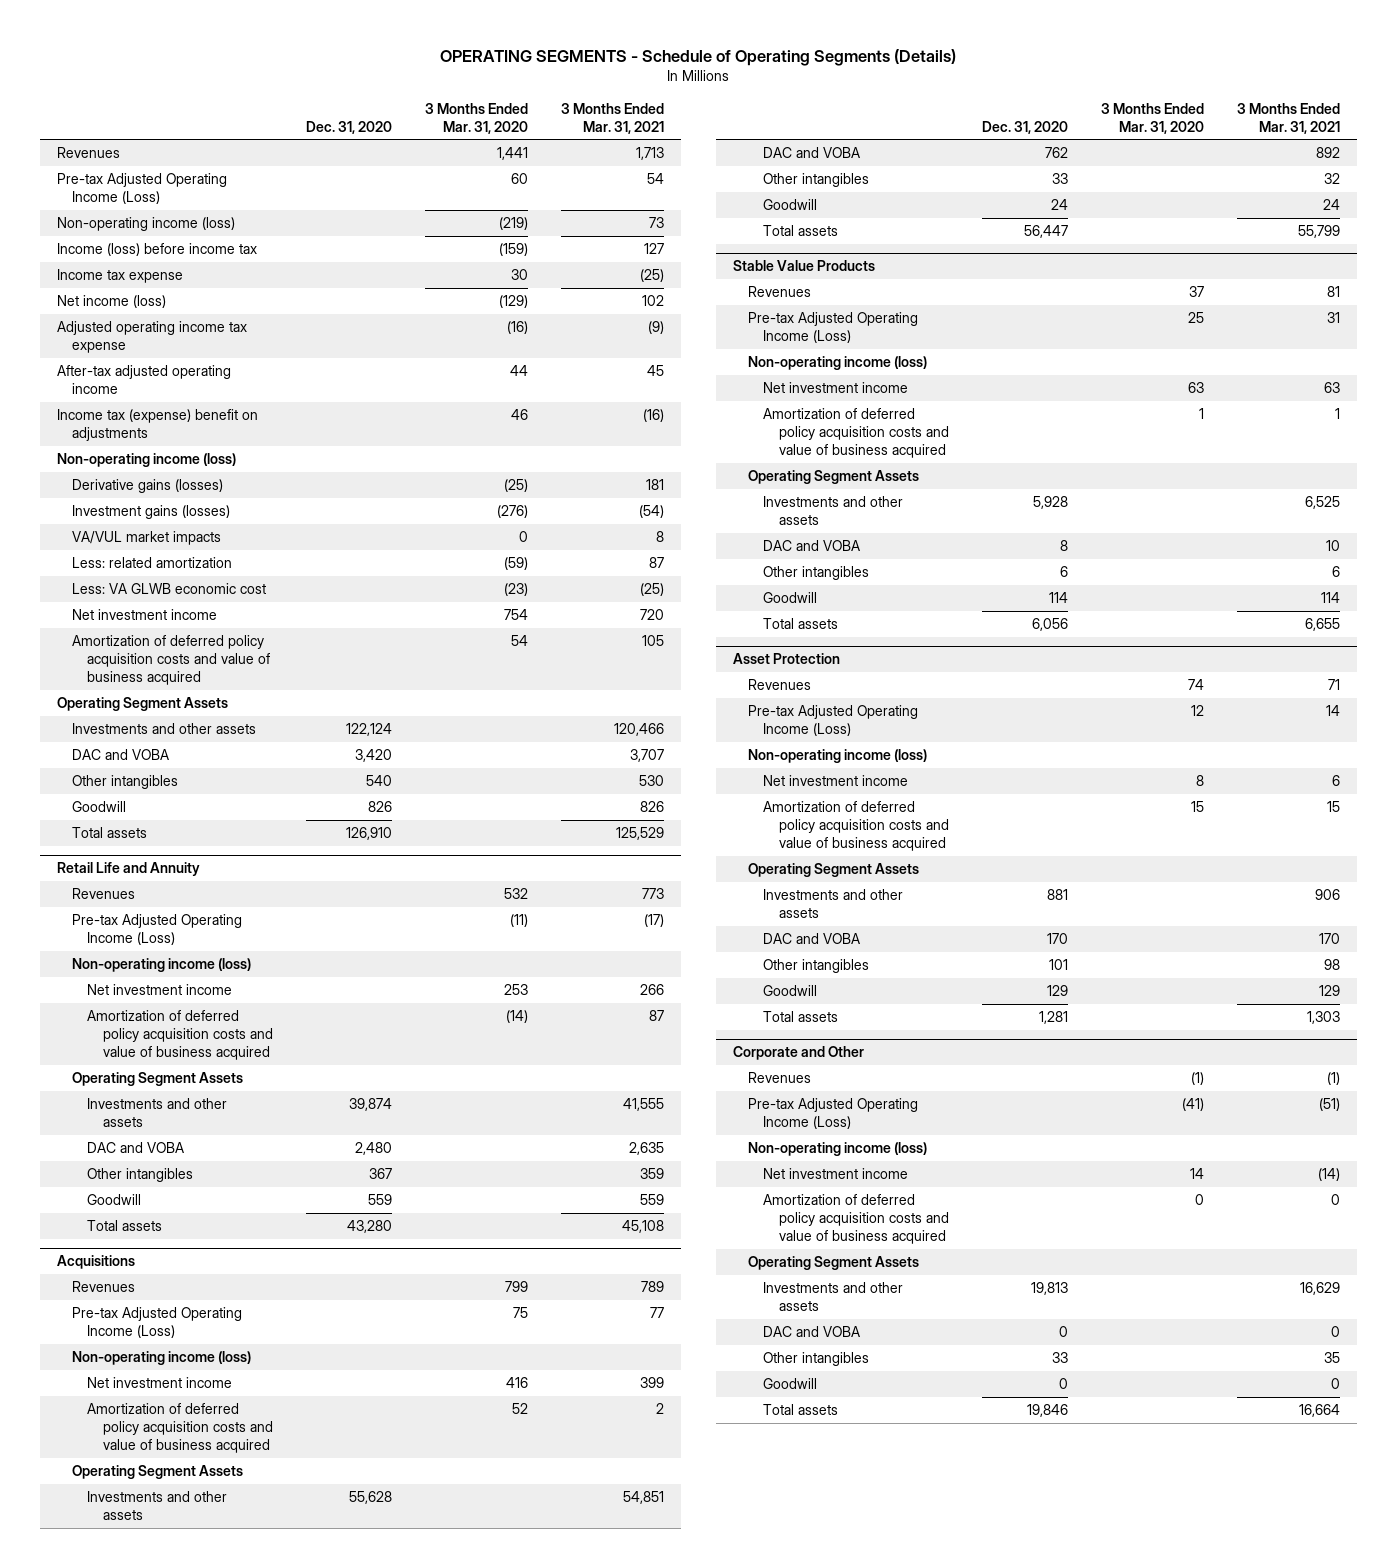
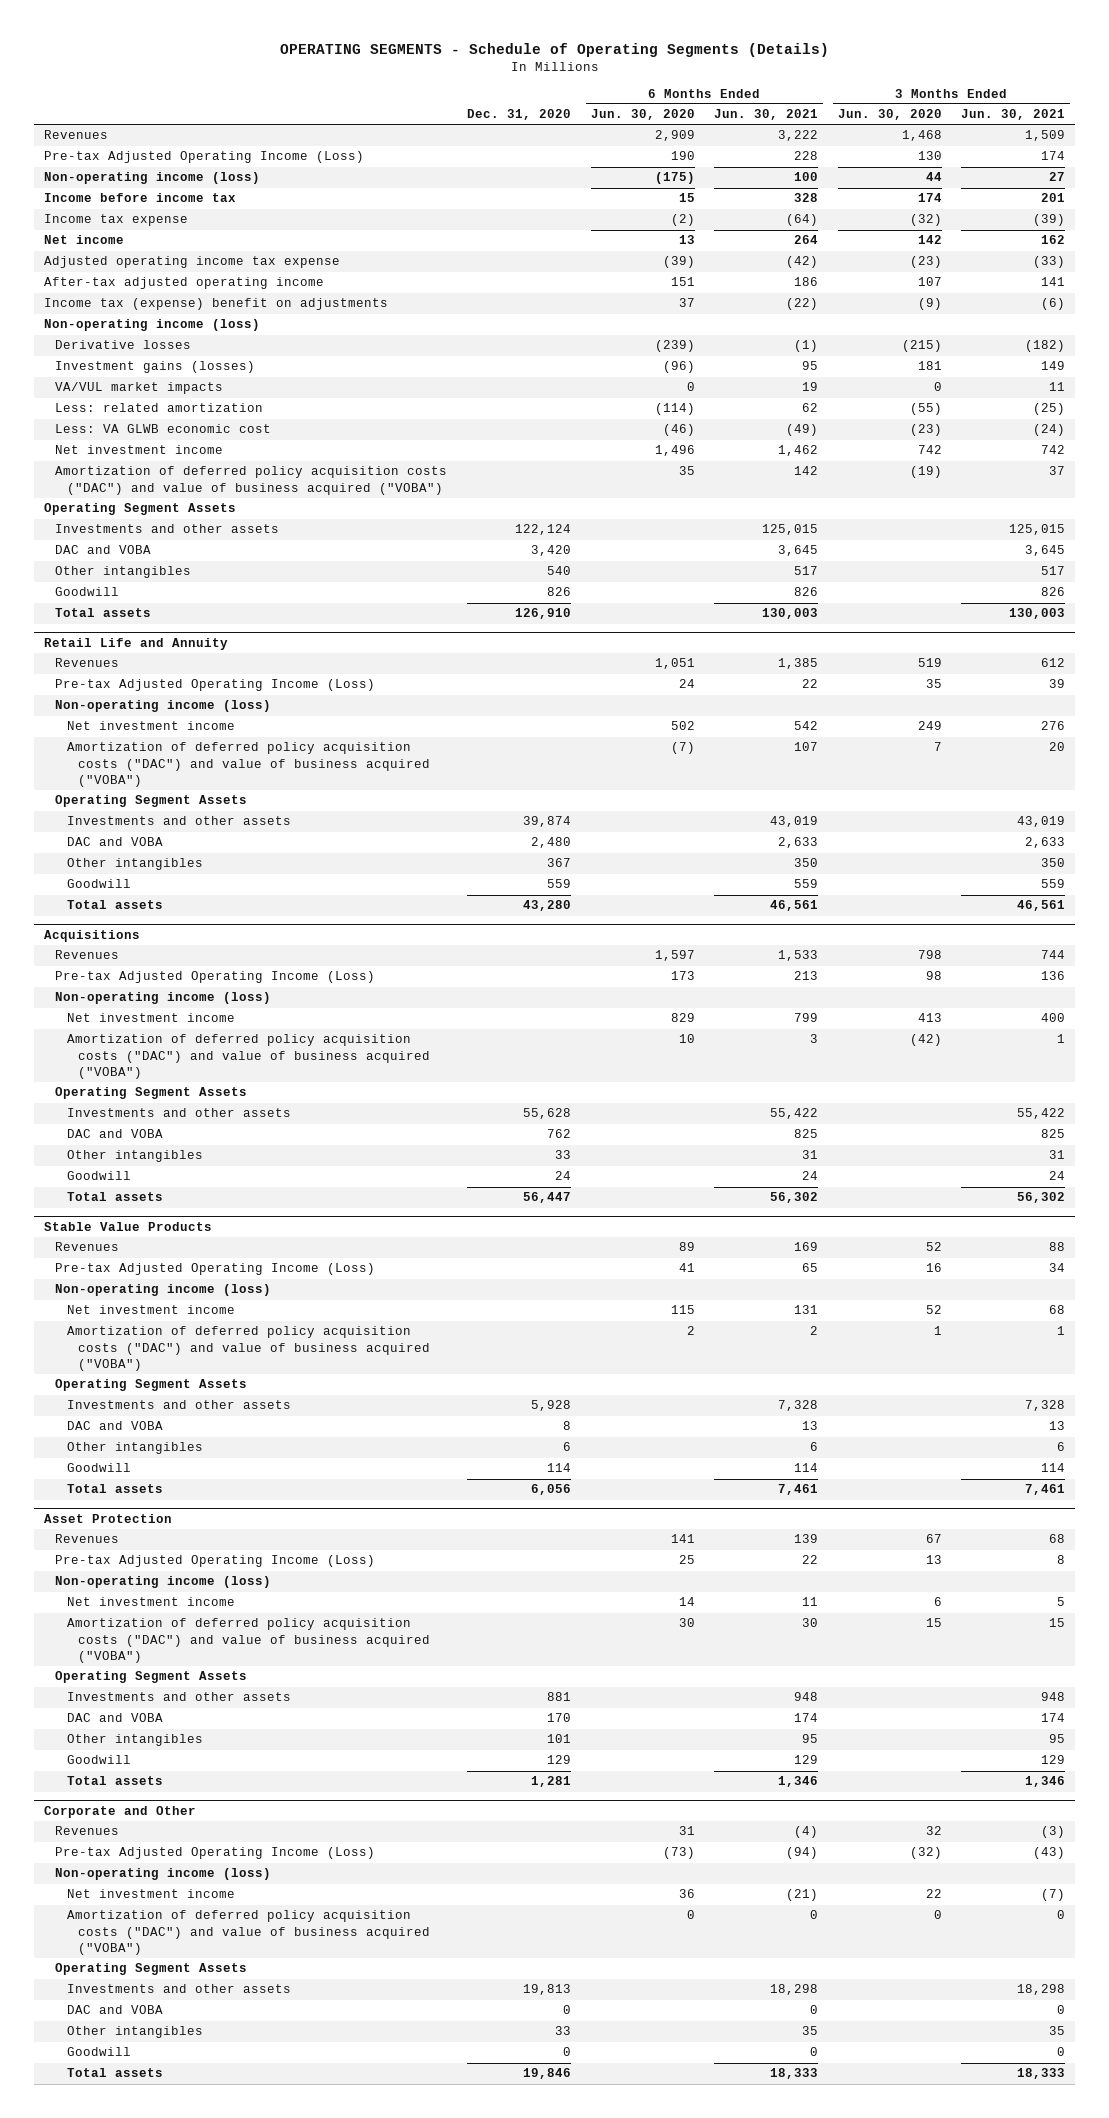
- | Dec. 31, 2020 | 3 Months Ended Mar. 31, 2020 | 3 Months Ended Mar. 31, 2021
+ | Dec. 31, 2020 | 6 Months Ended Jun. 30, 2020 | 6 Months Ended Jun. 30, 2021 | 3 Months Ended Jun. 30, 2020 | 3 Months Ended Jun. 30, 2021
- Income (loss) before income tax | | (159) | 127
+ Income before income tax | | 15 | 328 | 174 | 201
- Net income (loss) | | (129) | 102
+ Net income | | 13 | 264 | 142 | 162
- Derivative gains (losses) | | (25) | 181
+ Derivative losses | | (239) | (1) | (215) | (182)
- Amortization of deferred policy acquisition costs and value of business acquired | | 54 | 105
+ Amortization of deferred policy acquisition costs ("DAC") and value of business acquired ("VOBA") | | 35 | 142 | (19) | 37
@ Retail Life and Annuity
- Amortization of deferred policy acquisition costs and value of business acquired | | (14) | 87
+ Amortization of deferred policy acquisition costs ("DAC") and value of business acquired ("VOBA") | | (7) | 107 | 7 | 20
@ Acquisitions
- Amortization of deferred policy acquisition costs and value of business acquired | | 52 | 2
+ Amortization of deferred policy acquisition costs ("DAC") and value of business acquired ("VOBA") | | 10 | 3 | (42) | 1
@ Stable Value Products
- Amortization of deferred policy acquisition costs and value of business acquired | | 1 | 1
+ Amortization of deferred policy acquisition costs ("DAC") and value of business acquired ("VOBA") | | 2 | 2 | 1 | 1
@ Asset Protection
- Amortization of deferred policy acquisition costs and value of business acquired | | 15 | 15
+ Amortization of deferred policy acquisition costs ("DAC") and value of business acquired ("VOBA") | | 30 | 30 | 15 | 15
@ Corporate and Other
- Amortization of deferred policy acquisition costs and value of business acquired | | 0 | 0
+ Amortization of deferred policy acquisition costs ("DAC") and value of business acquired ("VOBA") | | 0 | 0 | 0 | 0

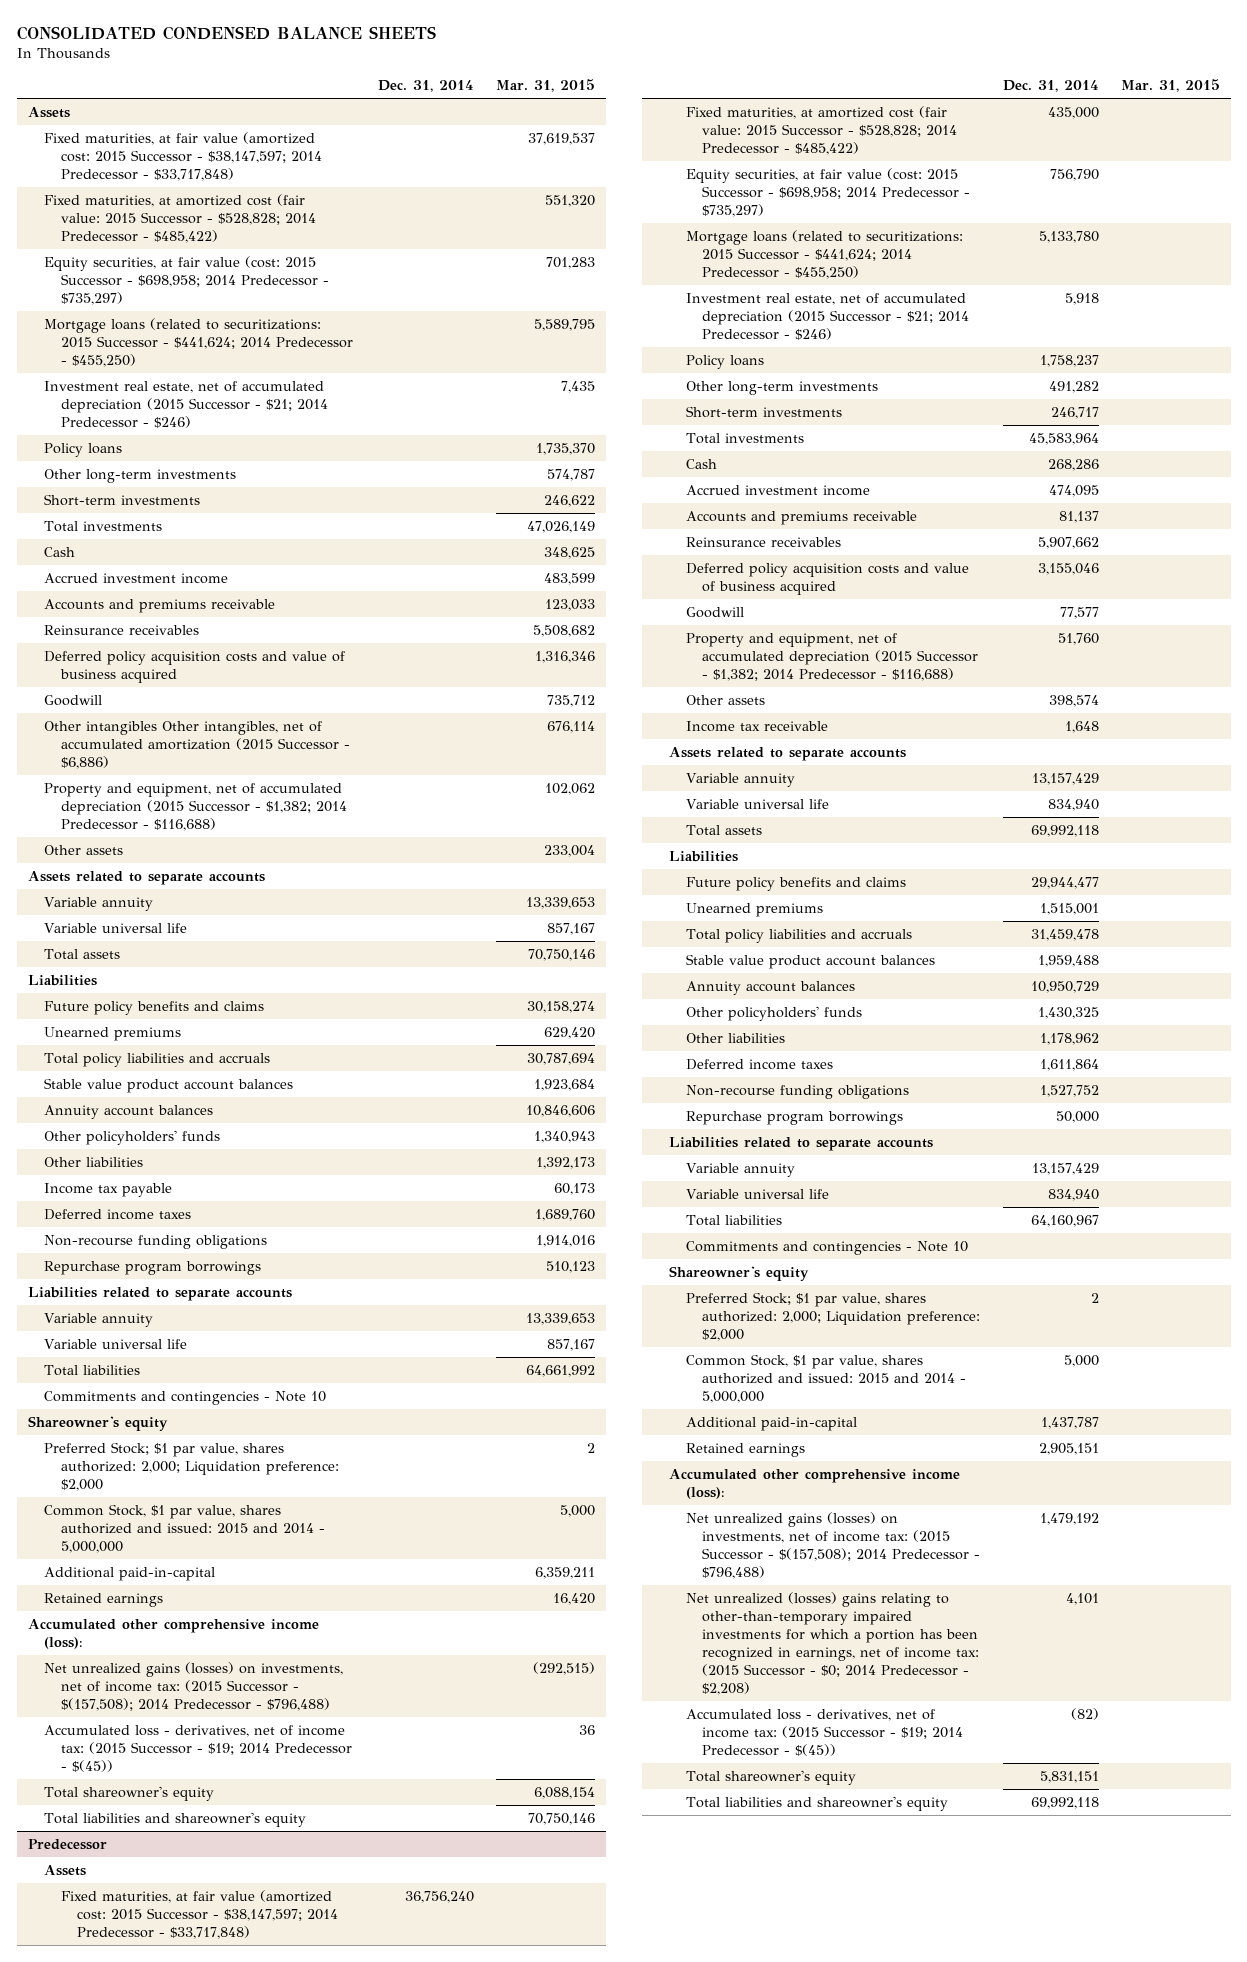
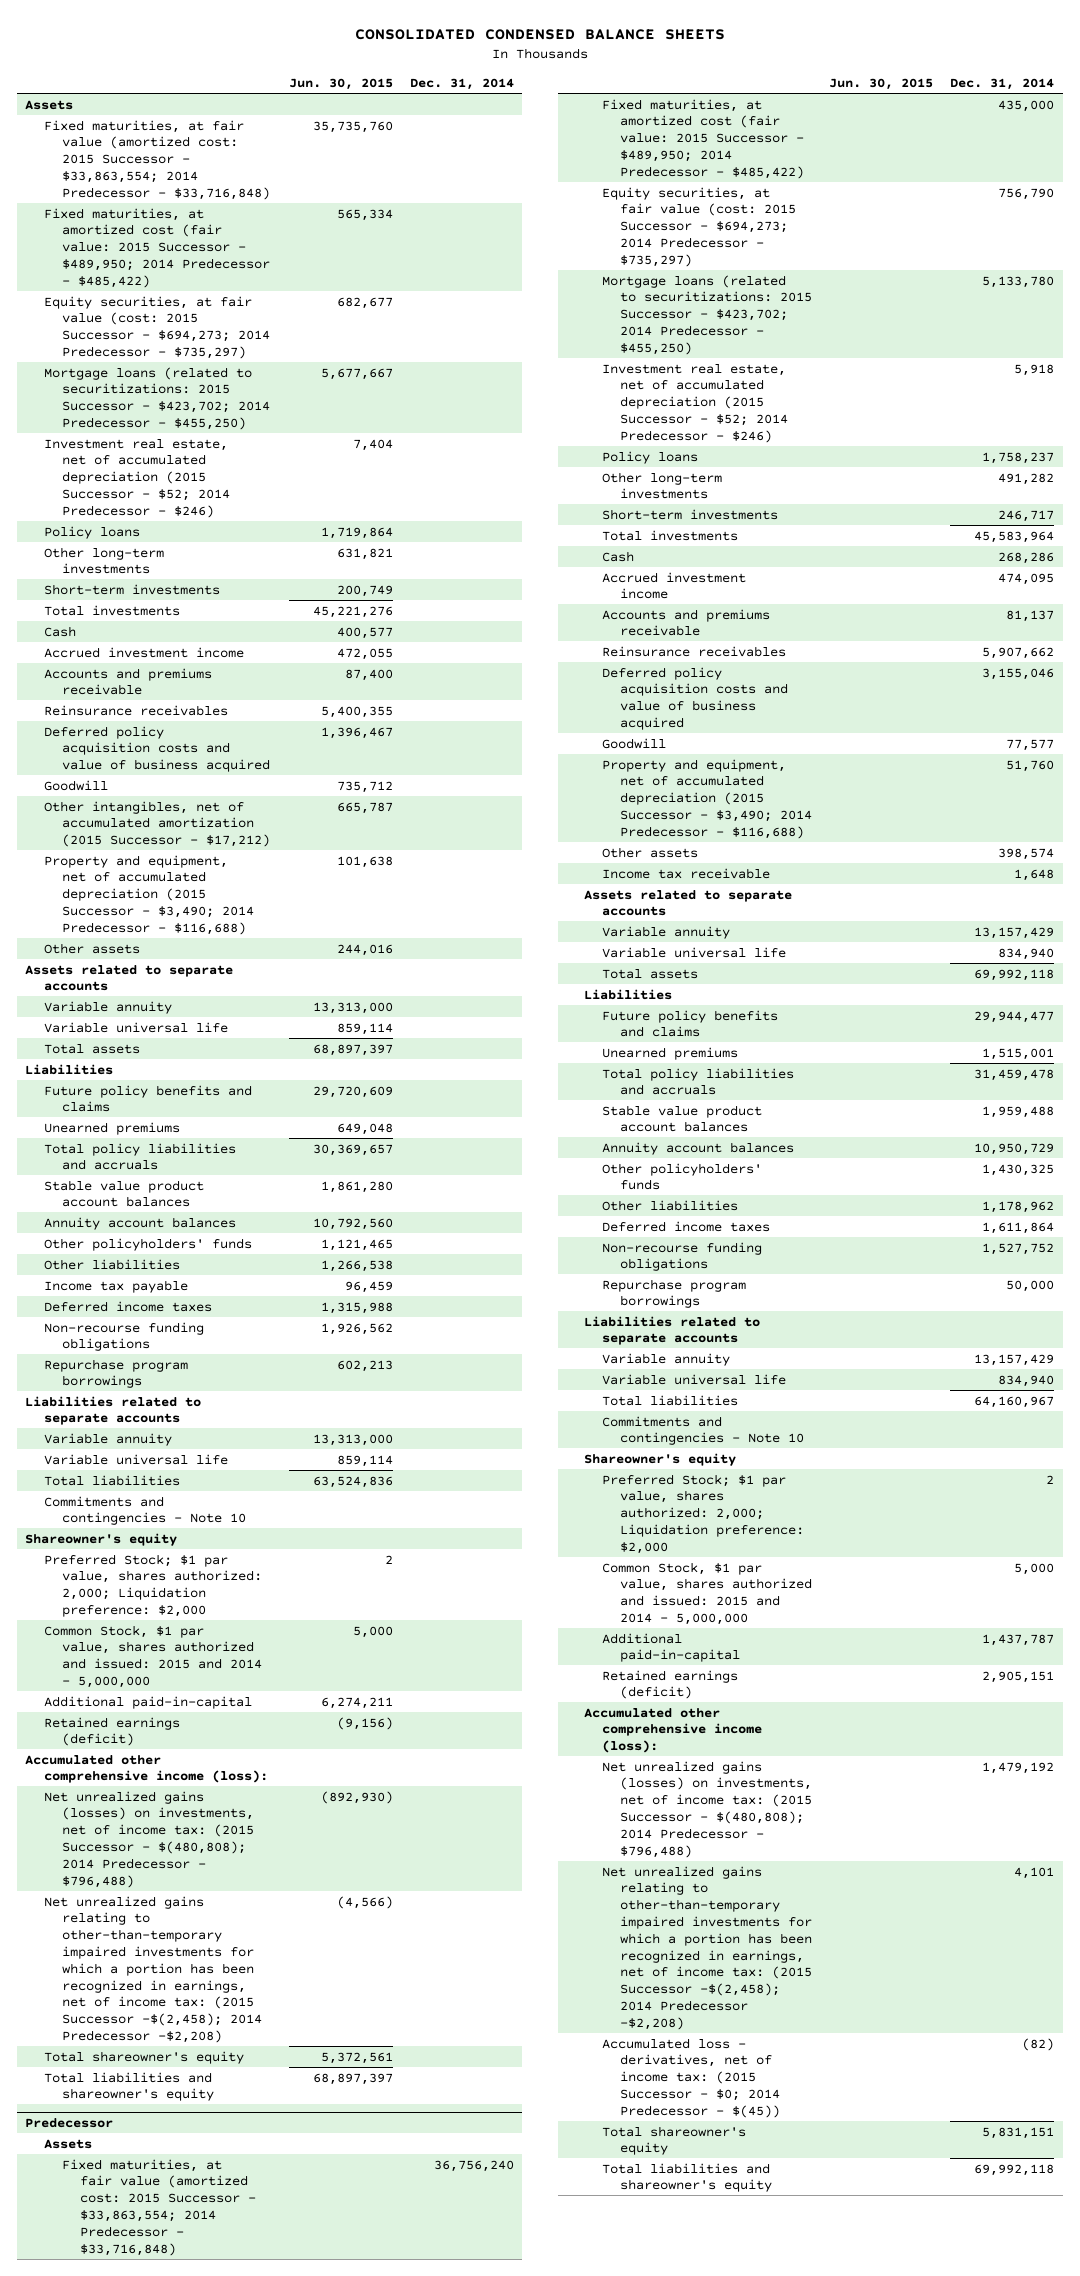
- | Dec. 31, 2014 | Mar. 31, 2015
+ | Jun. 30, 2015 | Dec. 31, 2014
- Fixed maturities, at fair value (amortized cost: 2015 Successor - $38,147,597; 2014 Predecessor - $33,717,848) | | 37,619,537
- Fixed maturities, at amortized cost (fair value: 2015 Successor - $528,828; 2014 Predecessor - $485,422) | | 551,320
- Equity securities, at fair value (cost: 2015 Successor - $698,958; 2014 Predecessor - $735,297) | | 701,283
- Mortgage loans (related to securitizations: 2015 Successor - $441,624; 2014 Predecessor - $455,250) | | 5,589,795
- Investment real estate, net of accumulated depreciation (2015 Successor - $21; 2014 Predecessor - $246) | | 7,435
+ Fixed maturities, at fair value (amortized cost: 2015 Successor - $33,863,554; 2014 Predecessor - $33,716,848) | 35,735,760 |
+ Fixed maturities, at amortized cost (fair value: 2015 Successor - $489,950; 2014 Predecessor - $485,422) | 565,334 |
+ Equity securities, at fair value (cost: 2015 Successor - $694,273; 2014 Predecessor - $735,297) | 682,677 |
+ Mortgage loans (related to securitizations: 2015 Successor - $423,702; 2014 Predecessor - $455,250) | 5,677,667 |
+ Investment real estate, net of accumulated depreciation (2015 Successor - $52; 2014 Predecessor - $246) | 7,404 |
- Other intangibles Other intangibles, net of accumulated amortization (2015 Successor - $6,886) | | 676,114
- Property and equipment, net of accumulated depreciation (2015 Successor - $1,382; 2014 Predecessor - $116,688) | | 102,062
+ Other intangibles, net of accumulated amortization (2015 Successor - $17,212) | 665,787 |
+ Property and equipment, net of accumulated depreciation (2015 Successor - $3,490; 2014 Predecessor - $116,688) | 101,638 |
- Retained earnings | | 16,420
+ Retained earnings (deficit) | (9,156) |
- Net unrealized gains (losses) on investments, net of income tax: (2015 Successor - $(157,508); 2014 Predecessor - $796,488) | | (292,515)
- Accumulated loss - derivatives, net of income tax: (2015 Successor - $19; 2014 Predecessor - $(45)) | | 36
+ Net unrealized gains (losses) on investments, net of income tax: (2015 Successor - $(480,808); 2014 Predecessor - $796,488) | (892,930) |
+ Net unrealized gains relating to other-than-temporary impaired investments for which a portion has been recognized in earnings, net of income tax: (2015 Successor -$(2,458); 2014 Predecessor -$2,208) | (4,566) |
@ Predecessor
- Fixed maturities, at fair value (amortized cost: 2015 Successor - $38,147,597; 2014 Predecessor - $33,717,848) | 36,756,240 |
- Fixed maturities, at amortized cost (fair value: 2015 Successor - $528,828; 2014 Predecessor - $485,422) | 435,000 |
- Equity securities, at fair value (cost: 2015 Successor - $698,958; 2014 Predecessor - $735,297) | 756,790 |
- Mortgage loans (related to securitizations: 2015 Successor - $441,624; 2014 Predecessor - $455,250) | 5,133,780 |
- Investment real estate, net of accumulated depreciation (2015 Successor - $21; 2014 Predecessor - $246) | 5,918 |
+ Fixed maturities, at fair value (amortized cost: 2015 Successor - $33,863,554; 2014 Predecessor - $33,716,848) | | 36,756,240
+ Fixed maturities, at amortized cost (fair value: 2015 Successor - $489,950; 2014 Predecessor - $485,422) | | 435,000
+ Equity securities, at fair value (cost: 2015 Successor - $694,273; 2014 Predecessor - $735,297) | | 756,790
+ Mortgage loans (related to securitizations: 2015 Successor - $423,702; 2014 Predecessor - $455,250) | | 5,133,780
+ Investment real estate, net of accumulated depreciation (2015 Successor - $52; 2014 Predecessor - $246) | | 5,918
- Property and equipment, net of accumulated depreciation (2015 Successor - $1,382; 2014 Predecessor - $116,688) | 51,760 |
+ Property and equipment, net of accumulated depreciation (2015 Successor - $3,490; 2014 Predecessor - $116,688) | | 51,760
- Retained earnings | 2,905,151 |
+ Retained earnings (deficit) | | 2,905,151
- Net unrealized gains (losses) on investments, net of income tax: (2015 Successor - $(157,508); 2014 Predecessor - $796,488) | 1,479,192 |
- Net unrealized (losses) gains relating to other-than-temporary impaired investments for which a portion has been recognized in earnings, net of income tax: (2015 Successor - $0; 2014 Predecessor - $2,208) | 4,101 |
- Accumulated loss - derivatives, net of income tax: (2015 Successor - $19; 2014 Predecessor - $(45)) | (82) |
+ Net unrealized gains (losses) on investments, net of income tax: (2015 Successor - $(480,808); 2014 Predecessor - $796,488) | | 1,479,192
+ Net unrealized gains relating to other-than-temporary impaired investments for which a portion has been recognized in earnings, net of income tax: (2015 Successor -$(2,458); 2014 Predecessor -$2,208) | | 4,101
+ Accumulated loss - derivatives, net of income tax: (2015 Successor - $0; 2014 Predecessor - $(45)) | | (82)

